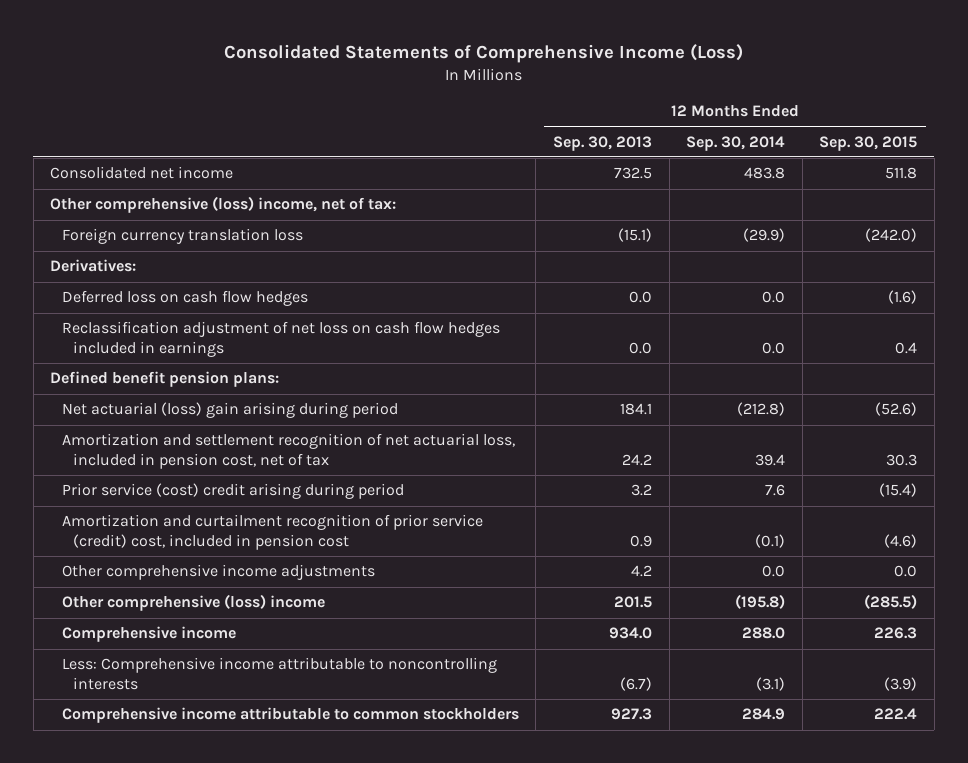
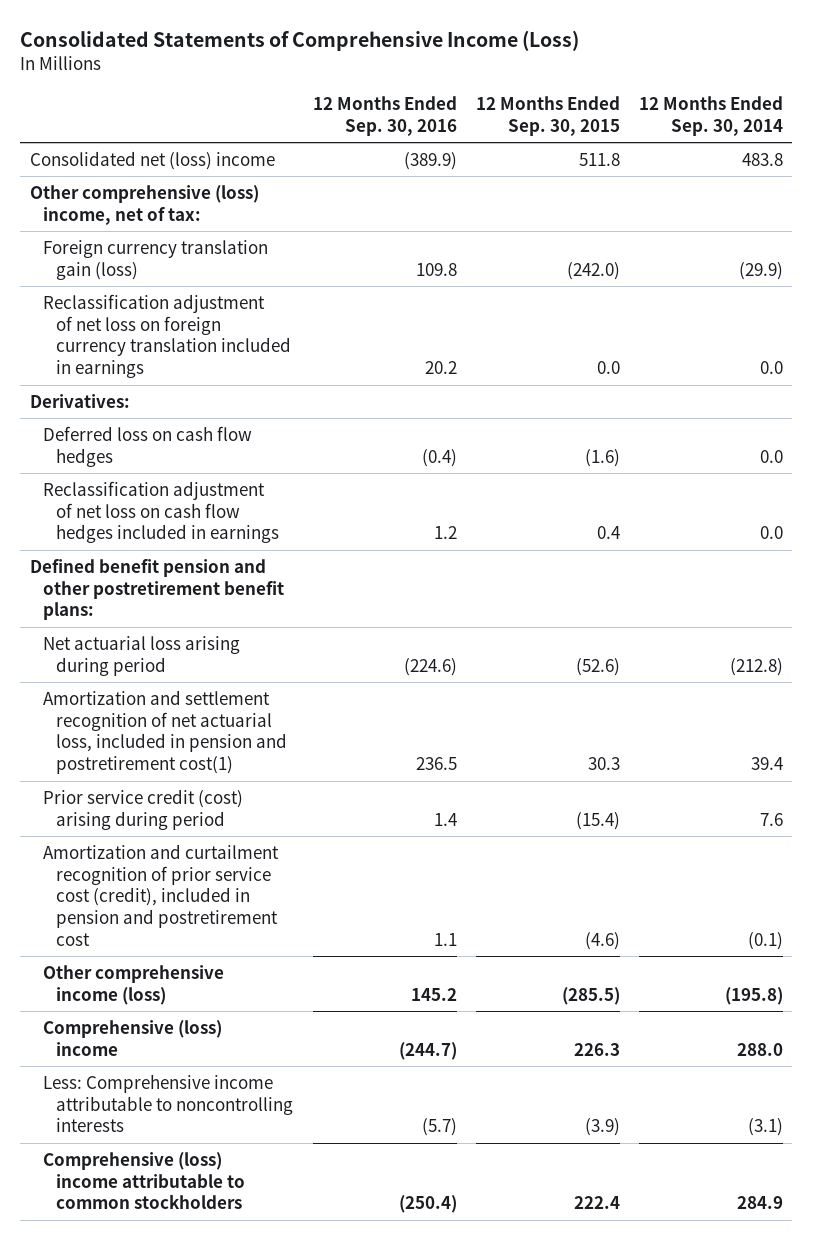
- | 12 Months Ended Sep. 30, 2013 | 12 Months Ended Sep. 30, 2014 | 12 Months Ended Sep. 30, 2015
+ | 12 Months Ended Sep. 30, 2016 | 12 Months Ended Sep. 30, 2015 | 12 Months Ended Sep. 30, 2014
- Consolidated net income | 732.5 | 483.8 | 511.8
+ Consolidated net (loss) income | (389.9) | 511.8 | 483.8
- Foreign currency translation loss | (15.1) | (29.9) | (242.0)
+ Foreign currency translation gain (loss) | 109.8 | (242.0) | (29.9)
+ Reclassification adjustment of net loss on foreign currency translation included in earnings | 20.2 | 0.0 | 0.0
- Defined benefit pension plans:
- Net actuarial (loss) gain arising during period | 184.1 | (212.8) | (52.6)
- Amortization and settlement recognition of net actuarial loss, included in pension cost, net of tax | 24.2 | 39.4 | 30.3
- Prior service (cost) credit arising during period | 3.2 | 7.6 | (15.4)
- Amortization and curtailment recognition of prior service (credit) cost, included in pension cost | 0.9 | (0.1) | (4.6)
- Other comprehensive income adjustments | 4.2 | 0.0 | 0.0
- Other comprehensive (loss) income | 201.5 | (195.8) | (285.5)
- Comprehensive income | 934.0 | 288.0 | 226.3
+ Defined benefit pension and other postretirement benefit plans:
+ Net actuarial loss arising during period | (224.6) | (52.6) | (212.8)
+ Amortization and settlement recognition of net actuarial loss, included in pension and postretirement cost(1) | 236.5 | 30.3 | 39.4
+ Prior service credit (cost) arising during period | 1.4 | (15.4) | 7.6
+ Amortization and curtailment recognition of prior service cost (credit), included in pension and postretirement cost | 1.1 | (4.6) | (0.1)
+ Other comprehensive income (loss) | 145.2 | (285.5) | (195.8)
+ Comprehensive (loss) income | (244.7) | 226.3 | 288.0
- Comprehensive income attributable to common stockholders | 927.3 | 284.9 | 222.4
+ Comprehensive (loss) income attributable to common stockholders | (250.4) | 222.4 | 284.9

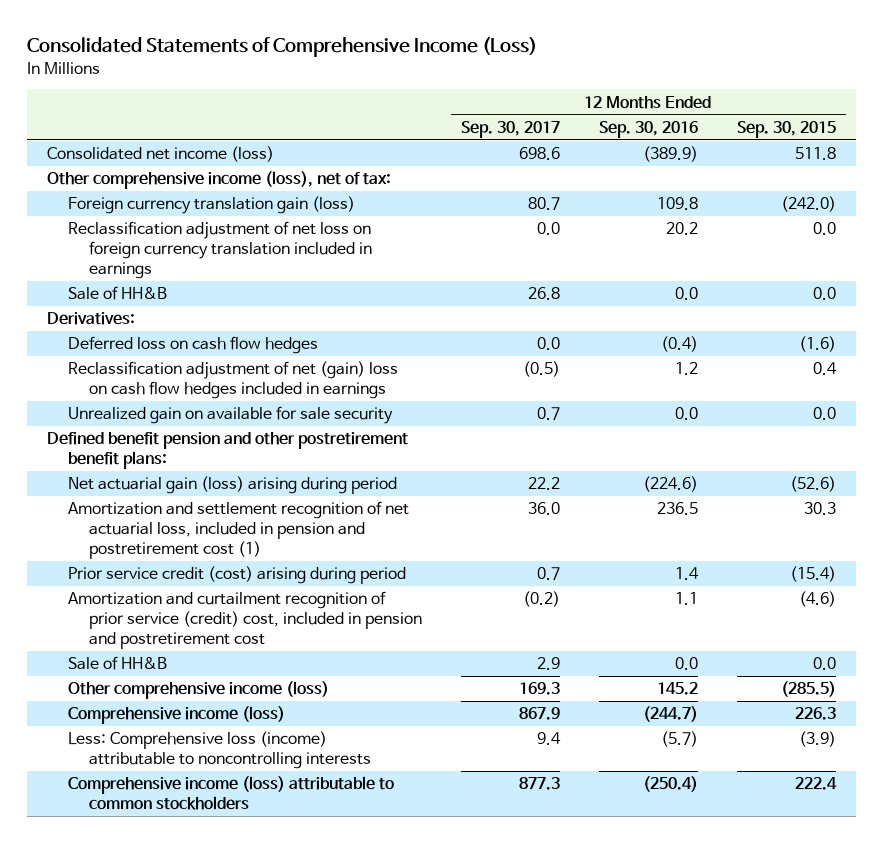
- | 12 Months Ended Sep. 30, 2016 | 12 Months Ended Sep. 30, 2015 | 12 Months Ended Sep. 30, 2014
+ | 12 Months Ended Sep. 30, 2017 | 12 Months Ended Sep. 30, 2016 | 12 Months Ended Sep. 30, 2015
- Consolidated net (loss) income | (389.9) | 511.8 | 483.8
- Other comprehensive (loss) income, net of tax:
+ Consolidated net income (loss) | 698.6 | (389.9) | 511.8
+ Other comprehensive income (loss), net of tax:
+ Sale of HH&B | 26.8 | 0.0 | 0.0
- Reclassification adjustment of net loss on cash flow hedges included in earnings | 1.2 | 0.4 | 0.0
+ Reclassification adjustment of net (gain) loss on cash flow hedges included in earnings | (0.5) | 1.2 | 0.4
+ Unrealized gain on available for sale security | 0.7 | 0.0 | 0.0
- Net actuarial loss arising during period | (224.6) | (52.6) | (212.8)
- Amortization and settlement recognition of net actuarial loss, included in pension and postretirement cost(1) | 236.5 | 30.3 | 39.4
+ Net actuarial gain (loss) arising during period | 22.2 | (224.6) | (52.6)
+ Amortization and settlement recognition of net actuarial loss, included in pension and postretirement cost (1) | 36.0 | 236.5 | 30.3
- Amortization and curtailment recognition of prior service cost (credit), included in pension and postretirement cost | 1.1 | (4.6) | (0.1)
+ Amortization and curtailment recognition of prior service (credit) cost, included in pension and postretirement cost | (0.2) | 1.1 | (4.6)
+ Sale of HH&B | 2.9 | 0.0 | 0.0
- Comprehensive (loss) income | (244.7) | 226.3 | 288.0
- Less: Comprehensive income attributable to noncontrolling interests | (5.7) | (3.9) | (3.1)
- Comprehensive (loss) income attributable to common stockholders | (250.4) | 222.4 | 284.9
+ Comprehensive income (loss) | 867.9 | (244.7) | 226.3
+ Less: Comprehensive loss (income) attributable to noncontrolling interests | 9.4 | (5.7) | (3.9)
+ Comprehensive income (loss) attributable to common stockholders | 877.3 | (250.4) | 222.4

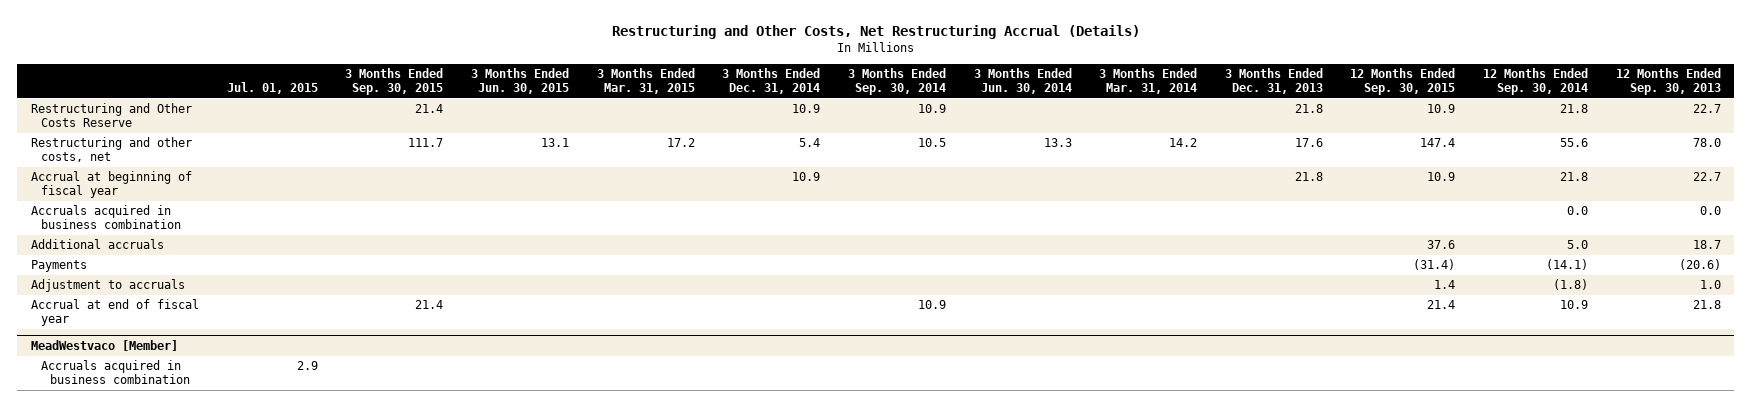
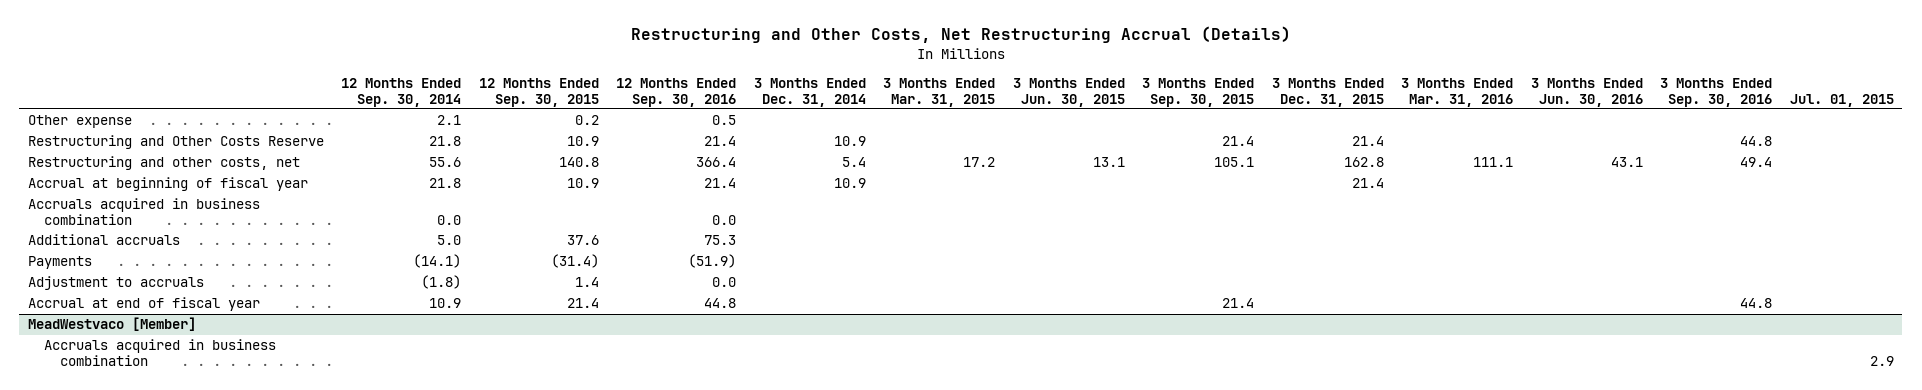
- | Jul. 01, 2015 | 3 Months Ended Sep. 30, 2015 | 3 Months Ended Jun. 30, 2015 | 3 Months Ended Mar. 31, 2015 | 3 Months Ended Dec. 31, 2014 | 3 Months Ended Sep. 30, 2014 | 3 Months Ended Jun. 30, 2014 | 3 Months Ended Mar. 31, 2014 | 3 Months Ended Dec. 31, 2013 | 12 Months Ended Sep. 30, 2015 | 12 Months Ended Sep. 30, 2014 | 12 Months Ended Sep. 30, 2013
+ | 12 Months Ended Sep. 30, 2014 | 12 Months Ended Sep. 30, 2015 | 12 Months Ended Sep. 30, 2016 | 3 Months Ended Dec. 31, 2014 | 3 Months Ended Mar. 31, 2015 | 3 Months Ended Jun. 30, 2015 | 3 Months Ended Sep. 30, 2015 | 3 Months Ended Dec. 31, 2015 | 3 Months Ended Mar. 31, 2016 | 3 Months Ended Jun. 30, 2016 | 3 Months Ended Sep. 30, 2016 | Jul. 01, 2015
+ Other expense | 2.1 | 0.2 | 0.5 | | | | | | | | |
- Restructuring and other costs, net | | 111.7 | 13.1 | 17.2 | 5.4 | 10.5 | 13.3 | 14.2 | 17.6 | 147.4 | 55.6 | 78.0
+ Restructuring and other costs, net | 55.6 | 140.8 | 366.4 | 5.4 | 17.2 | 13.1 | 105.1 | 162.8 | 111.1 | 43.1 | 49.4 |

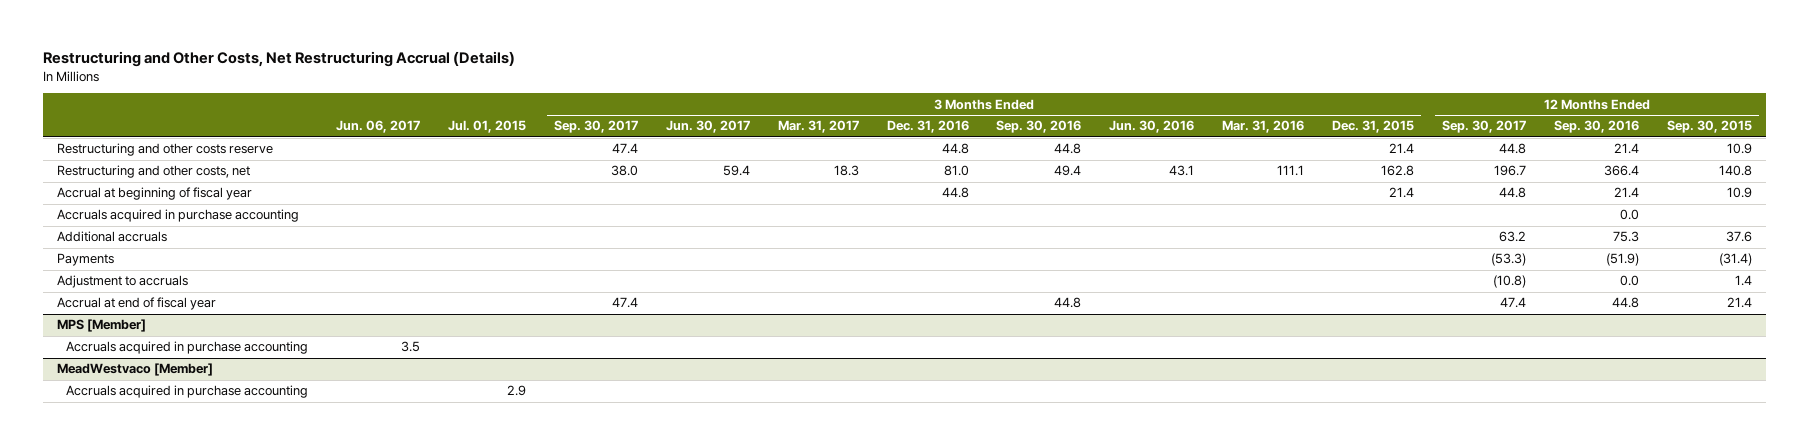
- | 12 Months Ended Sep. 30, 2014 | 12 Months Ended Sep. 30, 2015 | 12 Months Ended Sep. 30, 2016 | 3 Months Ended Dec. 31, 2014 | 3 Months Ended Mar. 31, 2015 | 3 Months Ended Jun. 30, 2015 | 3 Months Ended Sep. 30, 2015 | 3 Months Ended Dec. 31, 2015 | 3 Months Ended Mar. 31, 2016 | 3 Months Ended Jun. 30, 2016 | 3 Months Ended Sep. 30, 2016 | Jul. 01, 2015
+ | Jun. 06, 2017 | Jul. 01, 2015 | 3 Months Ended Sep. 30, 2017 | 3 Months Ended Jun. 30, 2017 | 3 Months Ended Mar. 31, 2017 | 3 Months Ended Dec. 31, 2016 | 3 Months Ended Sep. 30, 2016 | 3 Months Ended Jun. 30, 2016 | 3 Months Ended Mar. 31, 2016 | 3 Months Ended Dec. 31, 2015 | 12 Months Ended Sep. 30, 2017 | 12 Months Ended Sep. 30, 2016 | 12 Months Ended Sep. 30, 2015
- Other expense | 2.1 | 0.2 | 0.5 | | | | | | | | |
- Restructuring and Other Costs Reserve | 21.8 | 10.9 | 21.4 | 10.9 | | | 21.4 | 21.4 | | | 44.8 |
+ Restructuring and other costs reserve | | | 47.4 | | | 44.8 | 44.8 | | | 21.4 | 44.8 | 21.4 | 10.9
- Accruals acquired in business combination | 0.0 | | 0.0 | | | | | | | | |
+ Accruals acquired in purchase accounting | | | | | | | | | | | | 0.0 |
+ MPS [Member]
+ Accruals acquired in purchase accounting | 3.5 | | | | | | | | | | | |
@ MeadWestvaco [Member]
- Accruals acquired in business combination | | | | | | | | | | | | 2.9
+ Accruals acquired in purchase accounting | | 2.9 | | | | | | | | | | |

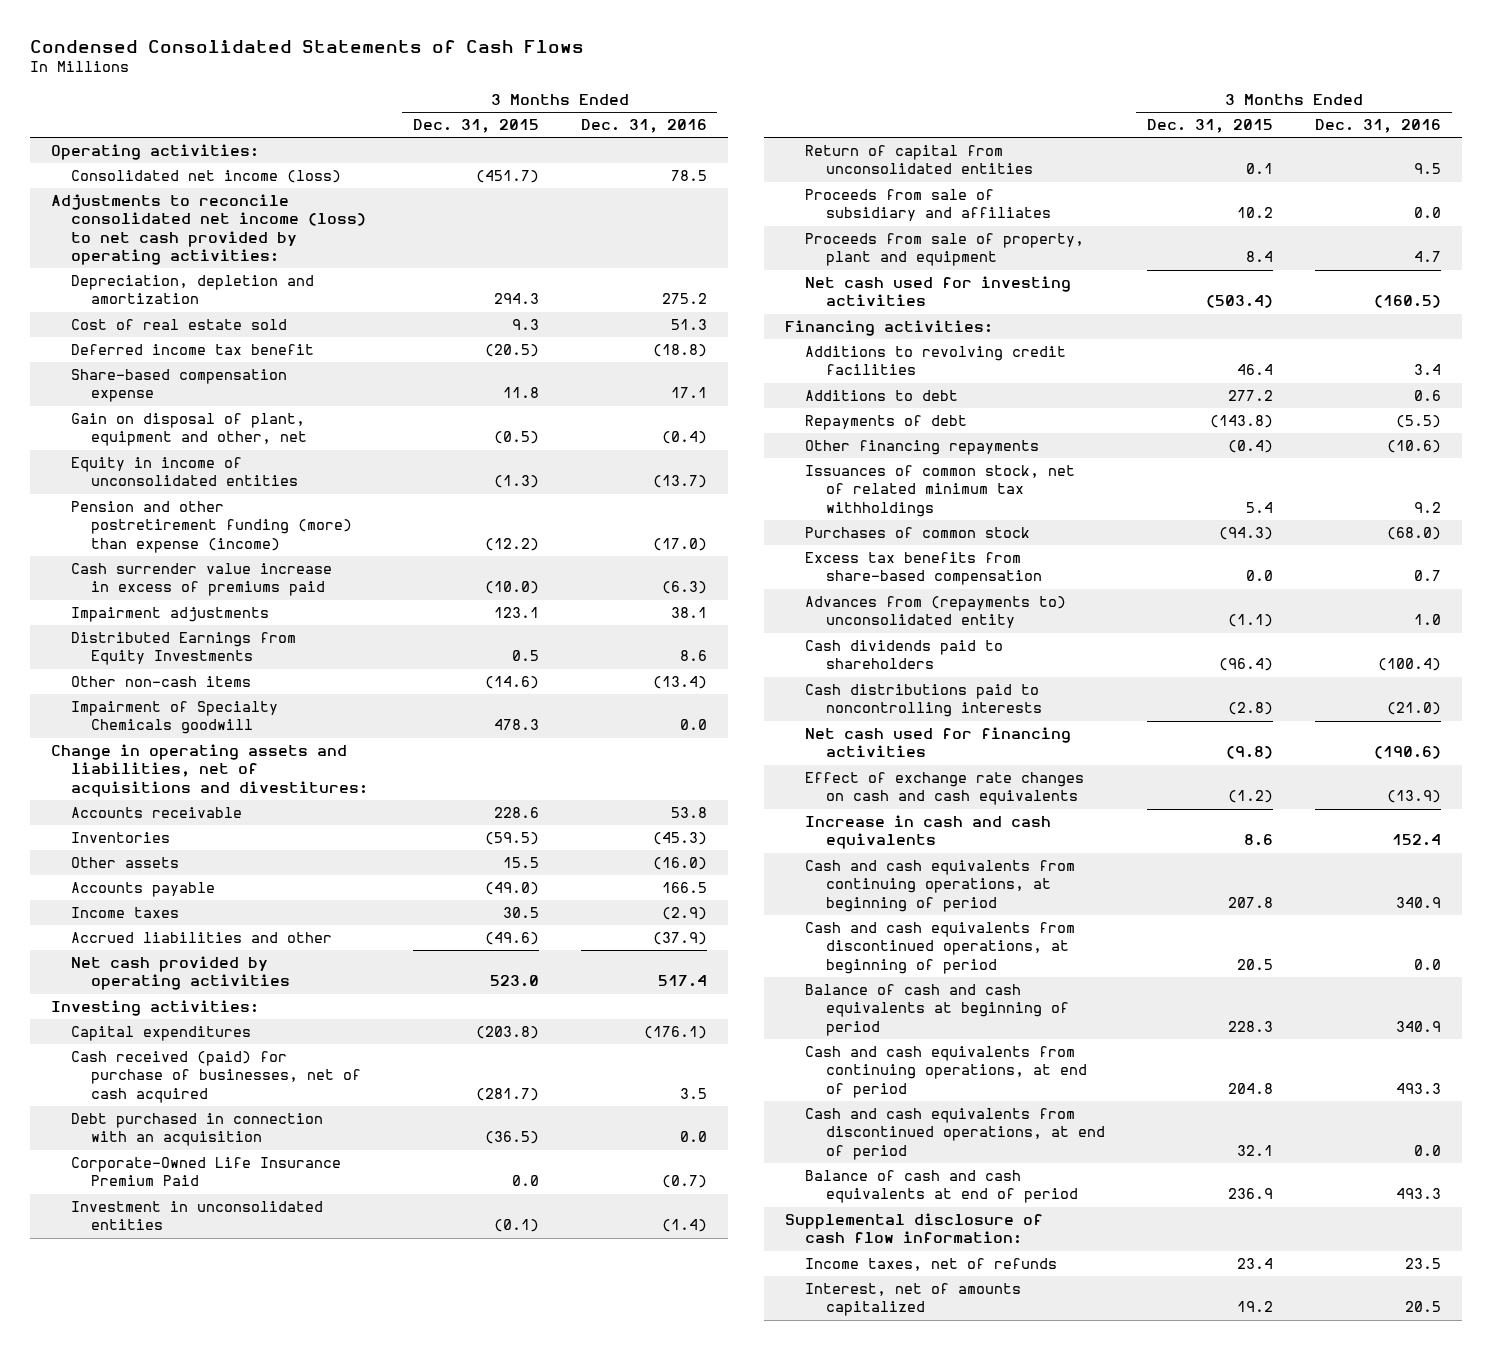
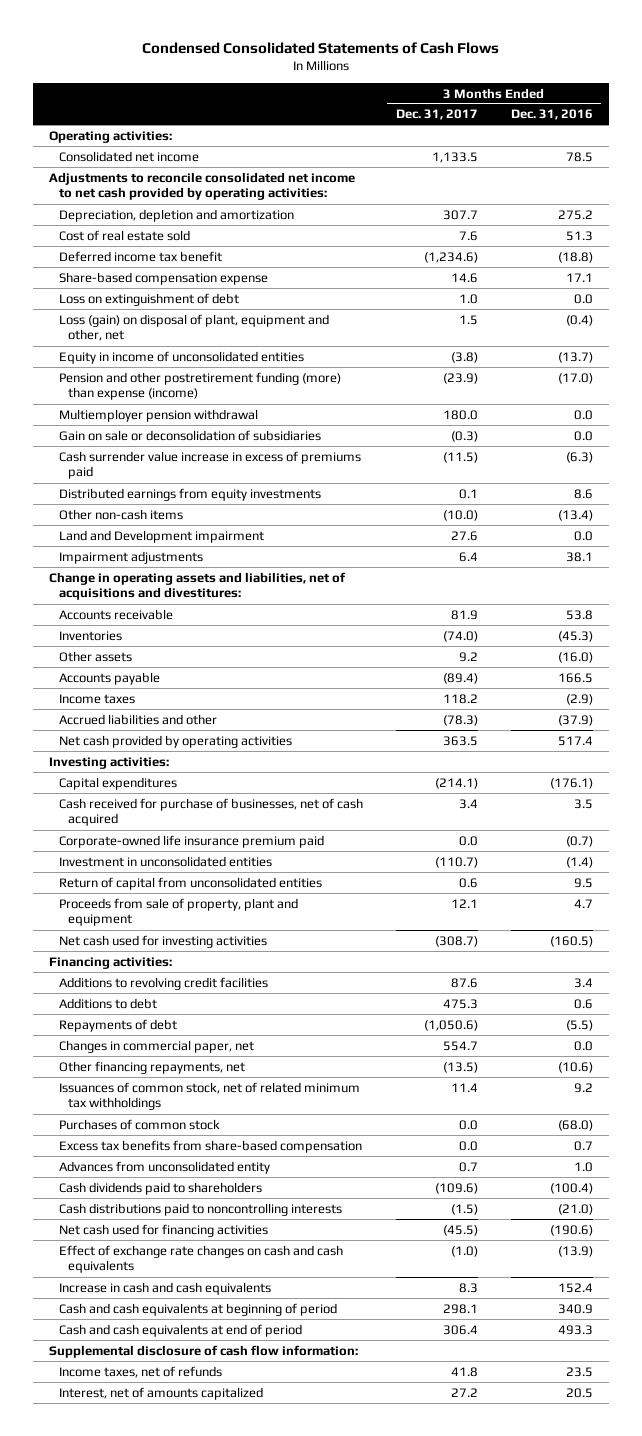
- | 3 Months Ended Dec. 31, 2015 | 3 Months Ended Dec. 31, 2016
+ | 3 Months Ended Dec. 31, 2017 | 3 Months Ended Dec. 31, 2016
- Consolidated net income (loss) | (451.7) | 78.5
- Adjustments to reconcile consolidated net income (loss) to net cash provided by operating activities:
+ Consolidated net income | 1,133.5 | 78.5
+ Adjustments to reconcile consolidated net income to net cash provided by operating activities:
- Gain on disposal of plant, equipment and other, net | (0.5) | (0.4)
+ Loss on extinguishment of debt | 1.0 | 0.0
+ Loss (gain) on disposal of plant, equipment and other, net | 1.5 | (0.4)
+ Multiemployer pension withdrawal | 180.0 | 0.0
+ Gain on sale or deconsolidation of subsidiaries | (0.3) | 0.0
- Distributed Earnings from Equity Investments | 0.5 | 8.6
+ Distributed earnings from equity investments | 0.1 | 8.6
- Impairment of Specialty Chemicals goodwill | 478.3 | 0.0
+ Land and Development impairment | 27.6 | 0.0
moved down: Impairment adjustments | 6.4 | 38.1
- Cash received (paid) for purchase of businesses, net of cash acquired | (281.7) | 3.5
- Debt purchased in connection with an acquisition | (36.5) | 0.0
- Corporate-Owned Life Insurance Premium Paid | 0.0 | (0.7)
+ Cash received for purchase of businesses, net of cash acquired | 3.4 | 3.5
+ Corporate-owned life insurance premium paid | 0.0 | (0.7)
- Proceeds from sale of subsidiary and affiliates | 10.2 | 0.0
- Other financing repayments | (0.4) | (10.6)
+ Changes in commercial paper, net | 554.7 | 0.0
+ Other financing repayments, net | (13.5) | (10.6)
- Advances from (repayments to) unconsolidated entity | (1.1) | 1.0
+ Advances from unconsolidated entity | 0.7 | 1.0
- Cash and cash equivalents from continuing operations, at beginning of period | 207.8 | 340.9
- Cash and cash equivalents from discontinued operations, at beginning of period | 20.5 | 0.0
- Balance of cash and cash equivalents at beginning of period | 228.3 | 340.9
- Cash and cash equivalents from continuing operations, at end of period | 204.8 | 493.3
- Cash and cash equivalents from discontinued operations, at end of period | 32.1 | 0.0
- Balance of cash and cash equivalents at end of period | 236.9 | 493.3
+ Cash and cash equivalents at beginning of period | 298.1 | 340.9
+ Cash and cash equivalents at end of period | 306.4 | 493.3

